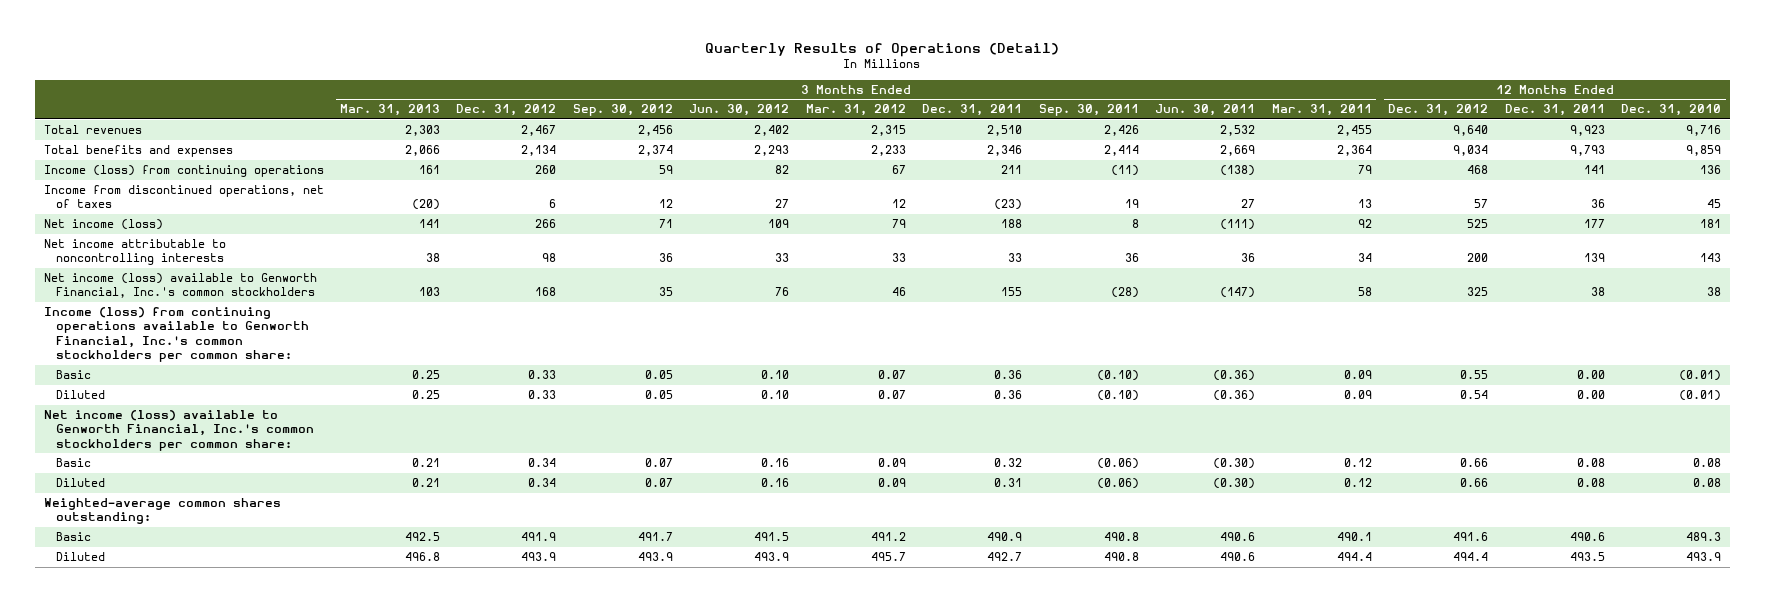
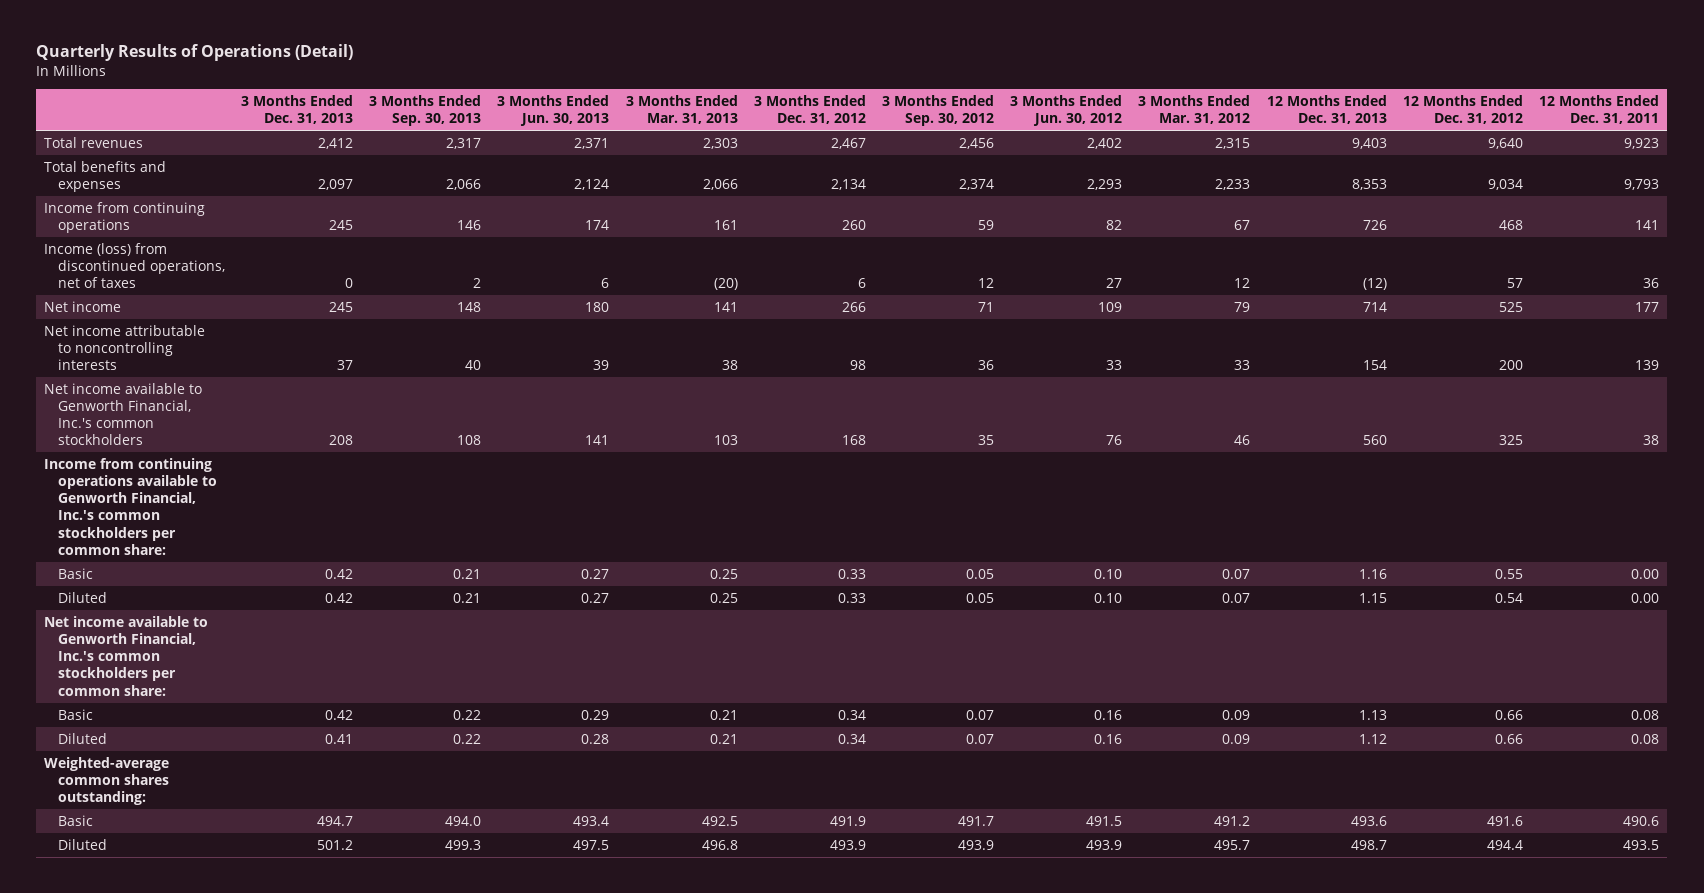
- | 3 Months Ended Mar. 31, 2013 | 3 Months Ended Dec. 31, 2012 | 3 Months Ended Sep. 30, 2012 | 3 Months Ended Jun. 30, 2012 | 3 Months Ended Mar. 31, 2012 | 3 Months Ended Dec. 31, 2011 | 3 Months Ended Sep. 30, 2011 | 3 Months Ended Jun. 30, 2011 | 3 Months Ended Mar. 31, 2011 | 12 Months Ended Dec. 31, 2012 | 12 Months Ended Dec. 31, 2011 | 12 Months Ended Dec. 31, 2010
+ | 3 Months Ended Dec. 31, 2013 | 3 Months Ended Sep. 30, 2013 | 3 Months Ended Jun. 30, 2013 | 3 Months Ended Mar. 31, 2013 | 3 Months Ended Dec. 31, 2012 | 3 Months Ended Sep. 30, 2012 | 3 Months Ended Jun. 30, 2012 | 3 Months Ended Mar. 31, 2012 | 12 Months Ended Dec. 31, 2013 | 12 Months Ended Dec. 31, 2012 | 12 Months Ended Dec. 31, 2011
- Income (loss) from continuing operations | 161 | 260 | 59 | 82 | 67 | 211 | (11) | (138) | 79 | 468 | 141 | 136
- Income from discontinued operations, net of taxes | (20) | 6 | 12 | 27 | 12 | (23) | 19 | 27 | 13 | 57 | 36 | 45
- Net income (loss) | 141 | 266 | 71 | 109 | 79 | 188 | 8 | (111) | 92 | 525 | 177 | 181
+ Income from continuing operations | 245 | 146 | 174 | 161 | 260 | 59 | 82 | 67 | 726 | 468 | 141
+ Income (loss) from discontinued operations, net of taxes | 0 | 2 | 6 | (20) | 6 | 12 | 27 | 12 | (12) | 57 | 36
+ Net income | 245 | 148 | 180 | 141 | 266 | 71 | 109 | 79 | 714 | 525 | 177
- Net income (loss) available to Genworth Financial, Inc.'s common stockholders | 103 | 168 | 35 | 76 | 46 | 155 | (28) | (147) | 58 | 325 | 38 | 38
- Income (loss) from continuing operations available to Genworth Financial, Inc.'s common stockholders per common share:
+ Net income available to Genworth Financial, Inc.'s common stockholders | 208 | 108 | 141 | 103 | 168 | 35 | 76 | 46 | 560 | 325 | 38
+ Income from continuing operations available to Genworth Financial, Inc.'s common stockholders per common share:
- Net income (loss) available to Genworth Financial, Inc.'s common stockholders per common share:
+ Net income available to Genworth Financial, Inc.'s common stockholders per common share:

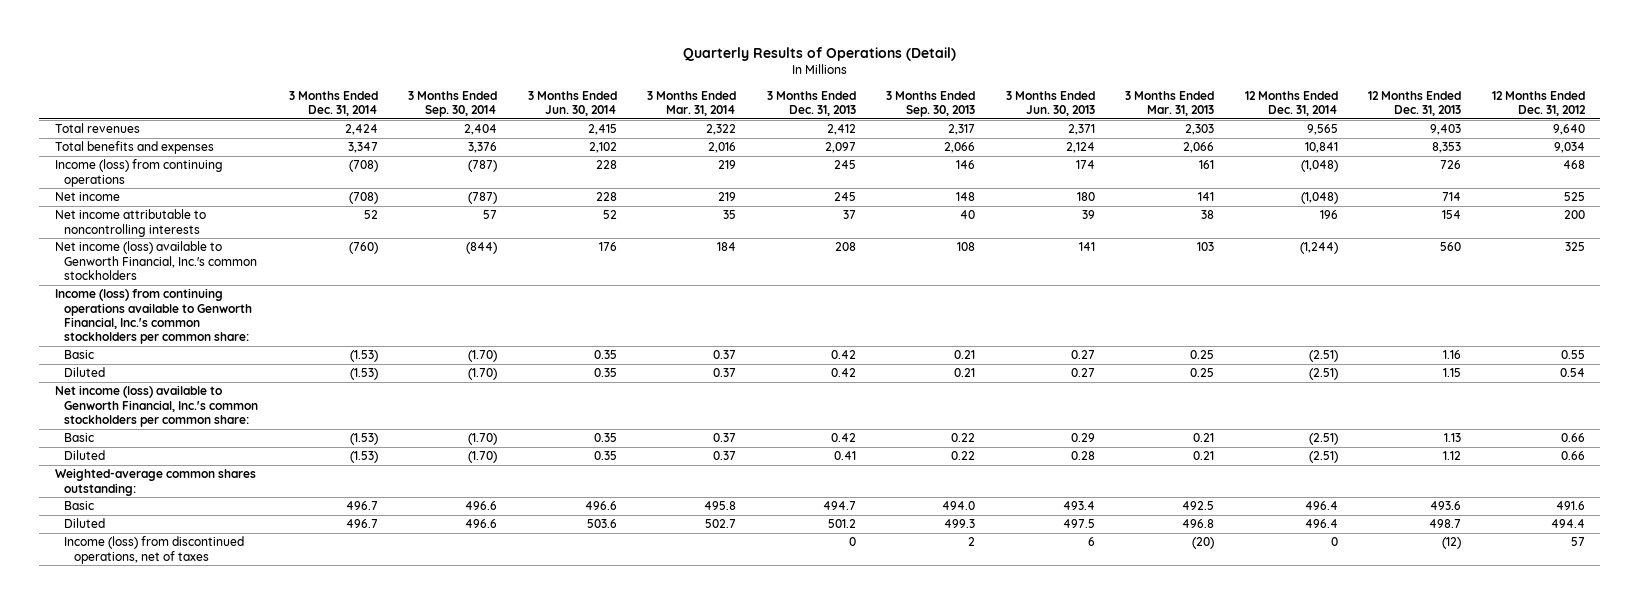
- | 3 Months Ended Dec. 31, 2013 | 3 Months Ended Sep. 30, 2013 | 3 Months Ended Jun. 30, 2013 | 3 Months Ended Mar. 31, 2013 | 3 Months Ended Dec. 31, 2012 | 3 Months Ended Sep. 30, 2012 | 3 Months Ended Jun. 30, 2012 | 3 Months Ended Mar. 31, 2012 | 12 Months Ended Dec. 31, 2013 | 12 Months Ended Dec. 31, 2012 | 12 Months Ended Dec. 31, 2011
+ | 3 Months Ended Dec. 31, 2014 | 3 Months Ended Sep. 30, 2014 | 3 Months Ended Jun. 30, 2014 | 3 Months Ended Mar. 31, 2014 | 3 Months Ended Dec. 31, 2013 | 3 Months Ended Sep. 30, 2013 | 3 Months Ended Jun. 30, 2013 | 3 Months Ended Mar. 31, 2013 | 12 Months Ended Dec. 31, 2014 | 12 Months Ended Dec. 31, 2013 | 12 Months Ended Dec. 31, 2012
- Income from continuing operations | 245 | 146 | 174 | 161 | 260 | 59 | 82 | 67 | 726 | 468 | 141
+ Income (loss) from continuing operations | (708) | (787) | 228 | 219 | 245 | 146 | 174 | 161 | (1,048) | 726 | 468
- Net income available to Genworth Financial, Inc.'s common stockholders | 208 | 108 | 141 | 103 | 168 | 35 | 76 | 46 | 560 | 325 | 38
- Income from continuing operations available to Genworth Financial, Inc.'s common stockholders per common share:
+ Net income (loss) available to Genworth Financial, Inc.'s common stockholders | (760) | (844) | 176 | 184 | 208 | 108 | 141 | 103 | (1,244) | 560 | 325
+ Income (loss) from continuing operations available to Genworth Financial, Inc.'s common stockholders per common share:
- Net income available to Genworth Financial, Inc.'s common stockholders per common share:
+ Net income (loss) available to Genworth Financial, Inc.'s common stockholders per common share:
moved down: Income (loss) from discontinued operations, net of taxes | | | | | 0 | 2 | 6 | (20) | 0 | (12) | 57

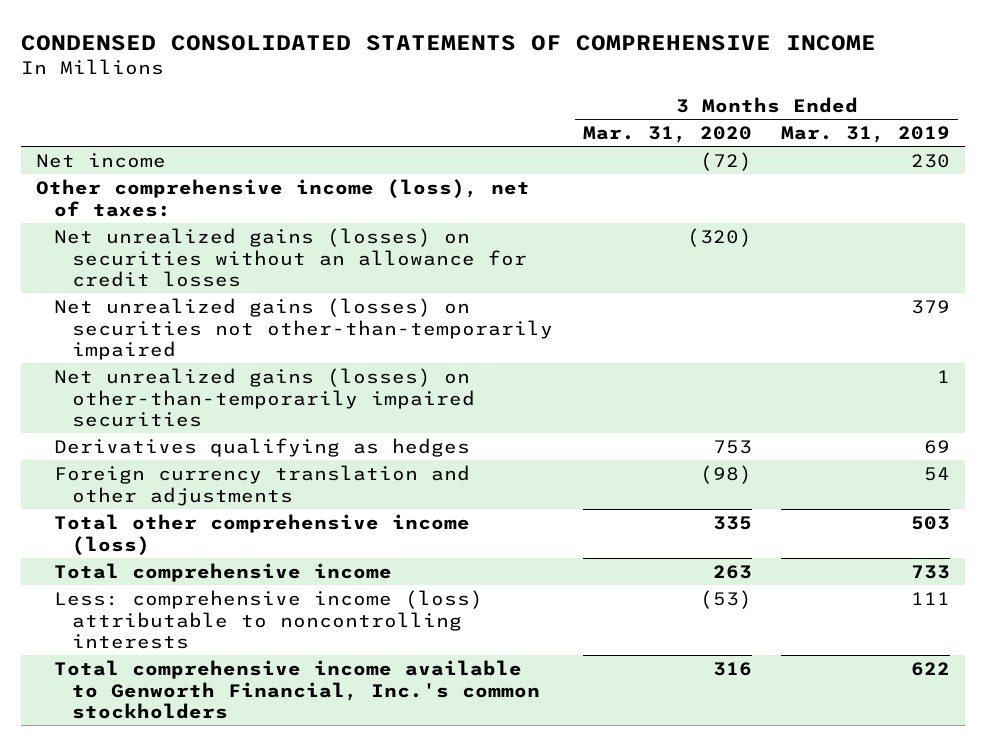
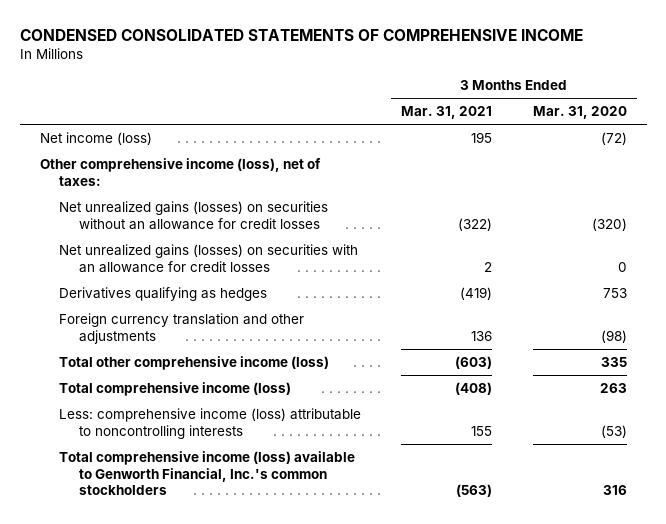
- | 3 Months Ended Mar. 31, 2020 | 3 Months Ended Mar. 31, 2019
+ | 3 Months Ended Mar. 31, 2021 | 3 Months Ended Mar. 31, 2020
- Net income | (72) | 230
+ Net income (loss) | 195 | (72)
- Net unrealized gains (losses) on securities not other-than-temporarily impaired | | 379
- Net unrealized gains (losses) on other-than-temporarily impaired securities | | 1
+ Net unrealized gains (losses) on securities with an allowance for credit losses | 2 | 0
- Total comprehensive income | 263 | 733
+ Total comprehensive income (loss) | (408) | 263
- Total comprehensive income available to Genworth Financial, Inc.'s common stockholders | 316 | 622
+ Total comprehensive income (loss) available to Genworth Financial, Inc.'s common stockholders | (563) | 316

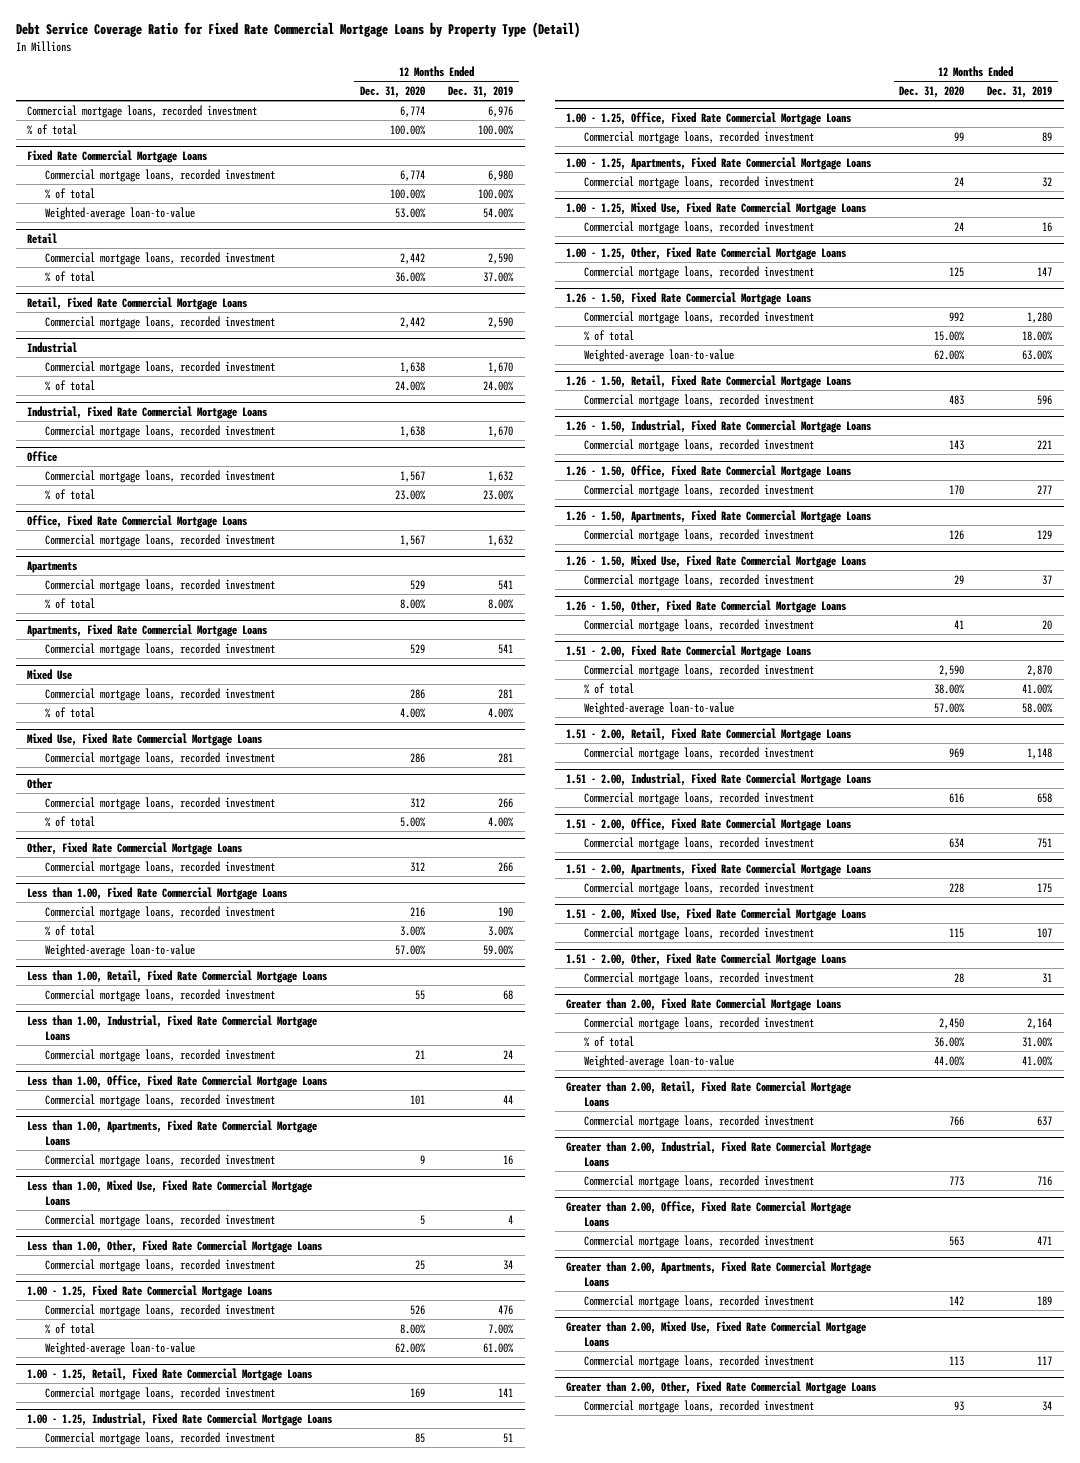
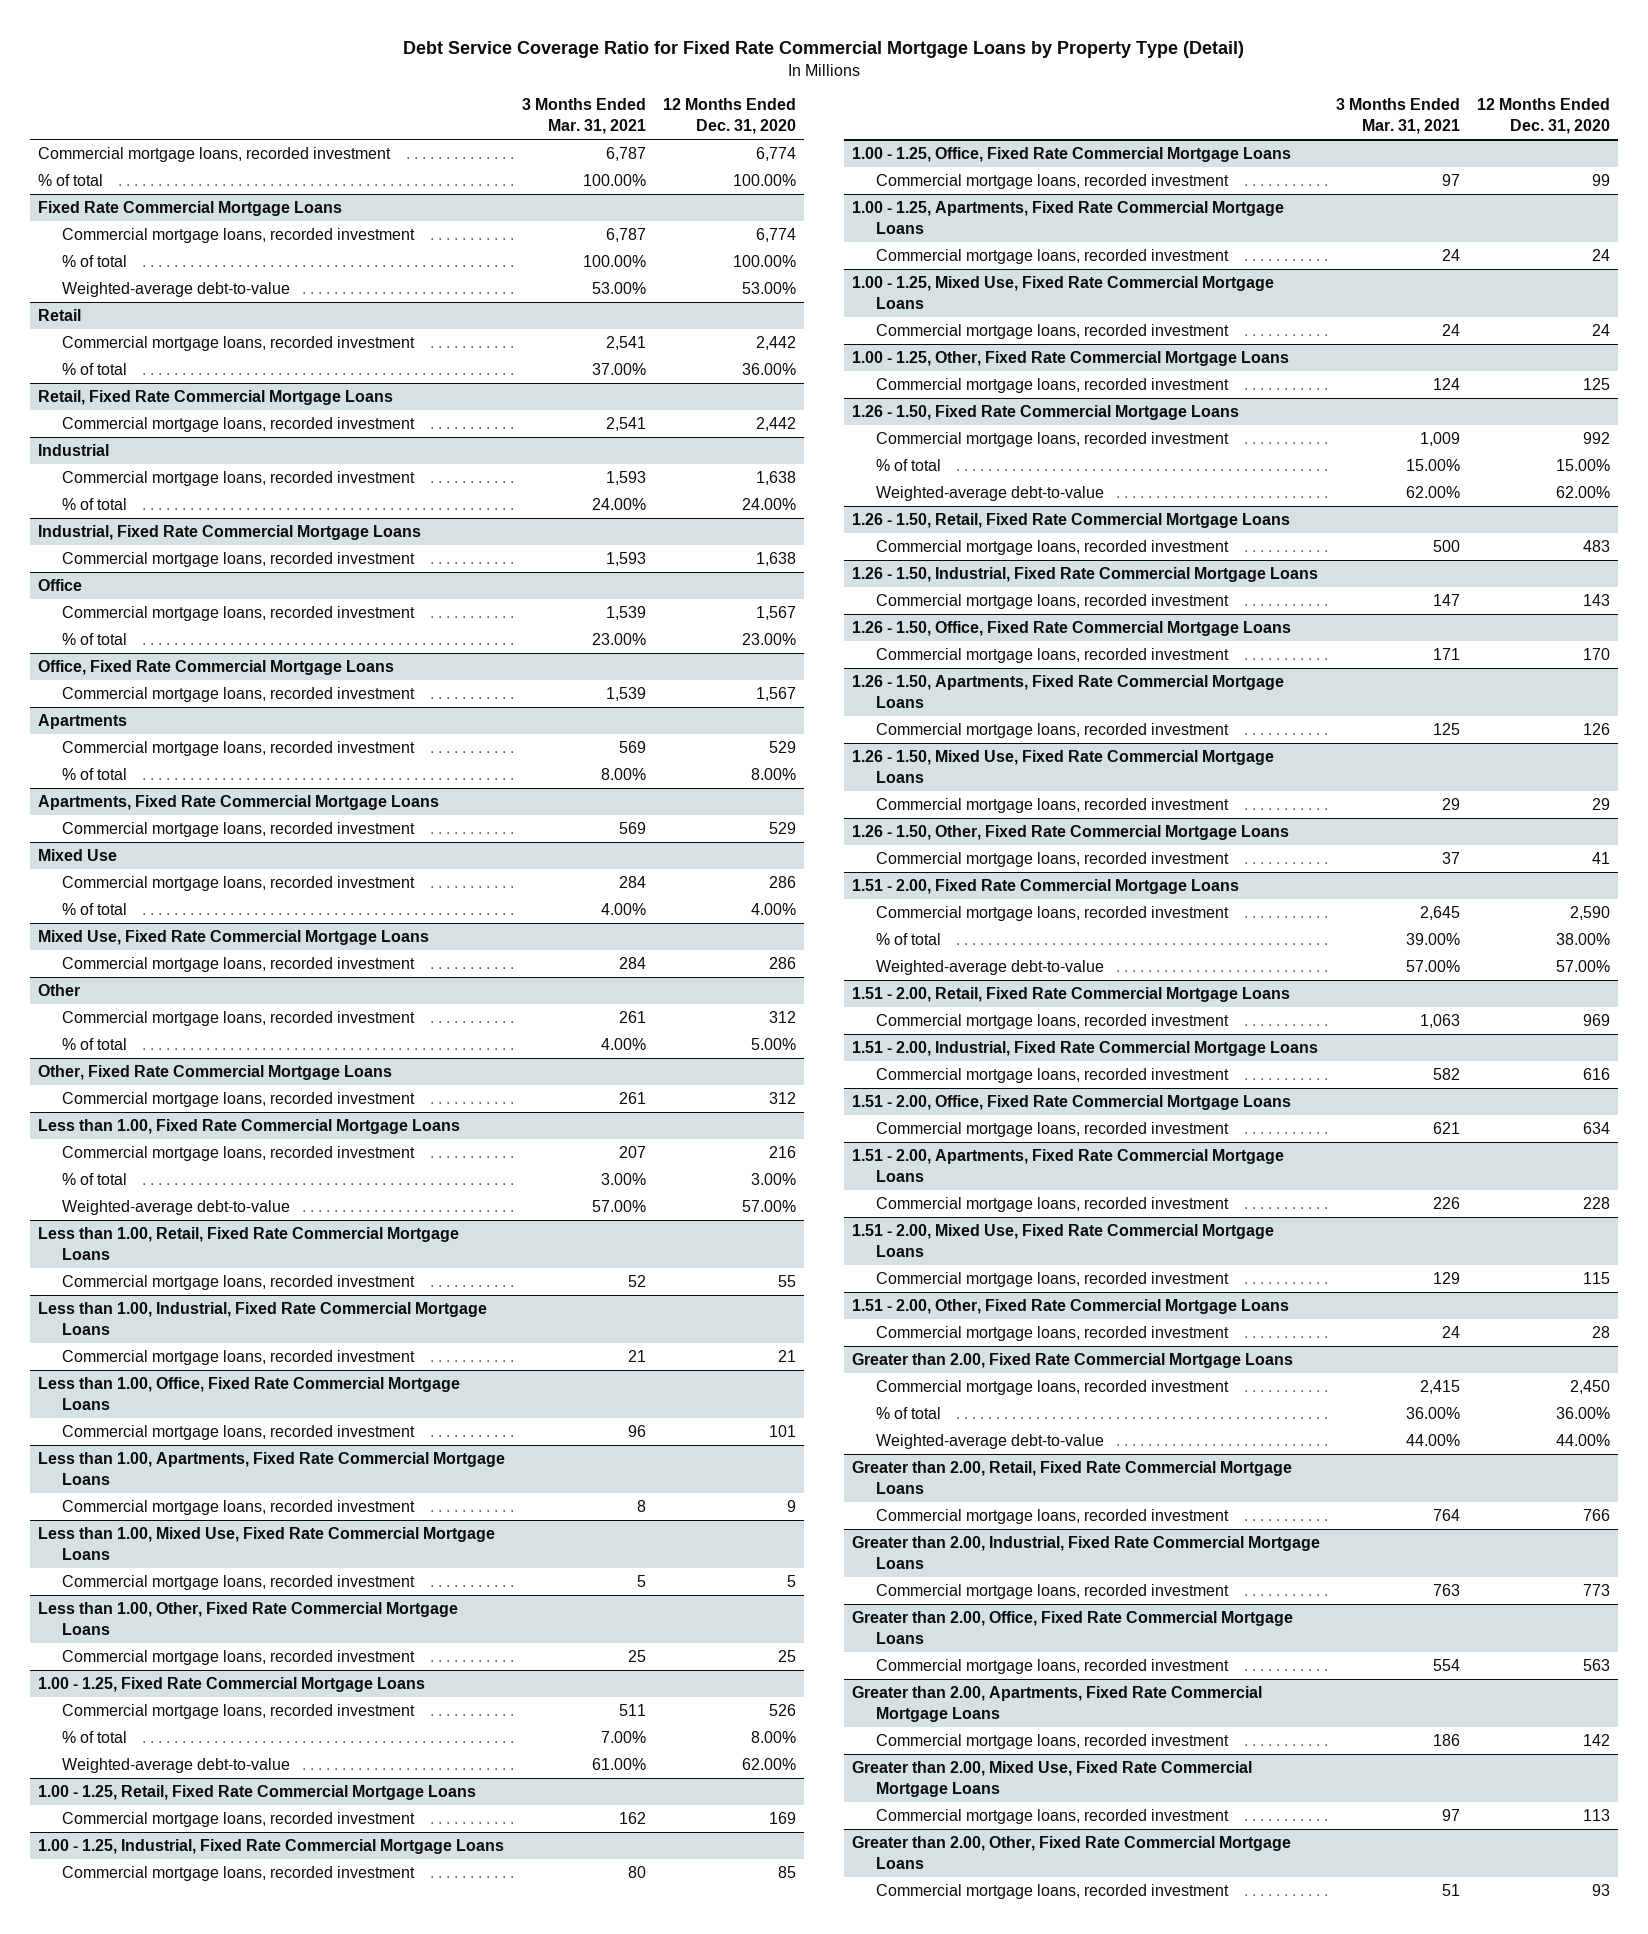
- | 12 Months Ended Dec. 31, 2020 | 12 Months Ended Dec. 31, 2019
+ | 3 Months Ended Mar. 31, 2021 | 12 Months Ended Dec. 31, 2020
@ Fixed Rate Commercial Mortgage Loans
- Weighted-average loan-to-value | 53.00% | 54.00%
+ Weighted-average debt-to-value | 53.00% | 53.00%
@ Less than 1.00, Fixed Rate Commercial Mortgage Loans
- Weighted-average loan-to-value | 57.00% | 59.00%
+ Weighted-average debt-to-value | 57.00% | 57.00%
@ 1.00 - 1.25, Fixed Rate Commercial Mortgage Loans
- Weighted-average loan-to-value | 62.00% | 61.00%
+ Weighted-average debt-to-value | 61.00% | 62.00%
@ 1.26 - 1.50, Fixed Rate Commercial Mortgage Loans
- Weighted-average loan-to-value | 62.00% | 63.00%
+ Weighted-average debt-to-value | 62.00% | 62.00%
@ 1.51 - 2.00, Fixed Rate Commercial Mortgage Loans
- Weighted-average loan-to-value | 57.00% | 58.00%
+ Weighted-average debt-to-value | 57.00% | 57.00%
@ Greater than 2.00, Fixed Rate Commercial Mortgage Loans
- Weighted-average loan-to-value | 44.00% | 41.00%
+ Weighted-average debt-to-value | 44.00% | 44.00%

